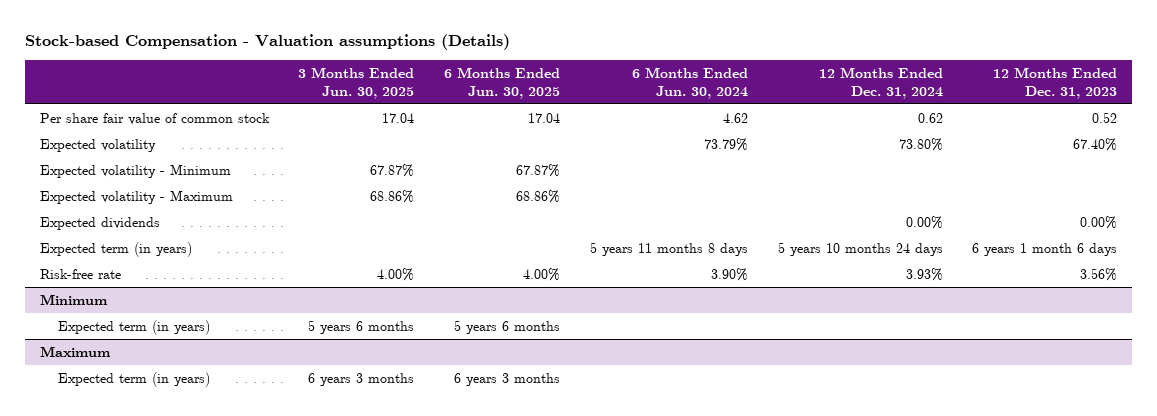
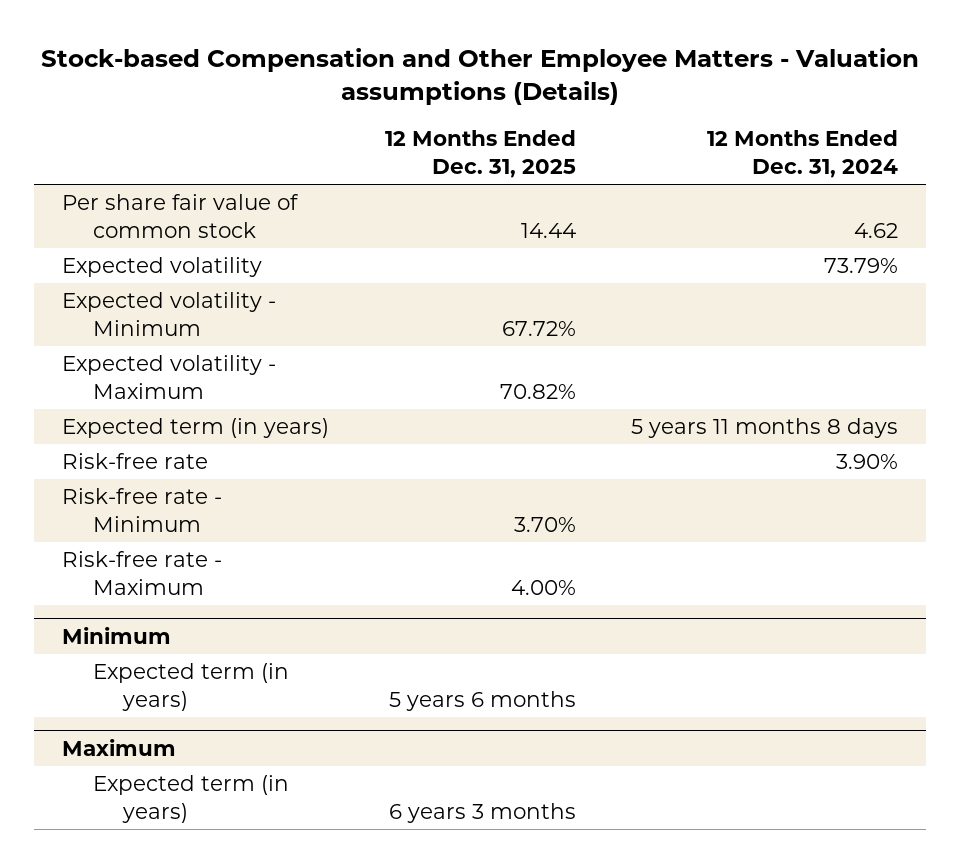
- Stock-based Compensation - Valuation assumptions (Details)
+ Stock-based Compensation and Other Employee Matters - Valuation assumptions (Details)
- | 3 Months Ended Jun. 30, 2025 | 6 Months Ended Jun. 30, 2025 | 6 Months Ended Jun. 30, 2024 | 12 Months Ended Dec. 31, 2024 | 12 Months Ended Dec. 31, 2023
+ | 12 Months Ended Dec. 31, 2025 | 12 Months Ended Dec. 31, 2024
- Per share fair value of common stock | 17.04 | 17.04 | 4.62 | 0.62 | 0.52
- Expected volatility | | | 73.79% | 73.80% | 67.40%
+ Per share fair value of common stock | 14.44 | 4.62
+ Expected volatility | | 73.79%
- Expected dividends | | | | 0.00% | 0.00%
- Expected term (in years) | | | 5 years 11 months 8 days | 5 years 10 months 24 days | 6 years 1 month 6 days
- Risk-free rate | 4.00% | 4.00% | 3.90% | 3.93% | 3.56%
+ Expected term (in years) | | 5 years 11 months 8 days
+ Risk-free rate | | 3.90%
+ Risk-free rate - Minimum | 3.70% |
+ Risk-free rate - Maximum | 4.00% |

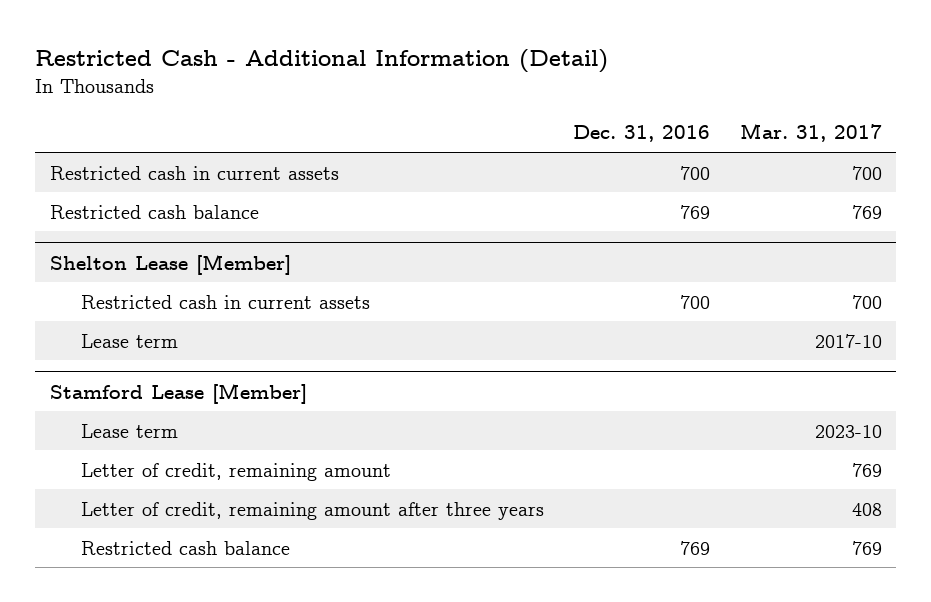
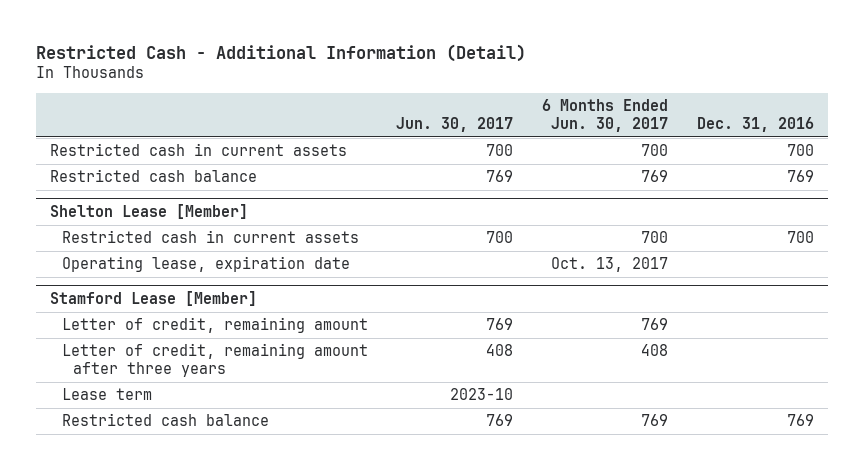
- | Dec. 31, 2016 | Mar. 31, 2017
+ | Jun. 30, 2017 | 6 Months Ended Jun. 30, 2017 | Dec. 31, 2016
@ Shelton Lease [Member]
- Lease term | | 2017-10
+ Operating lease, expiration date | | Oct. 13, 2017 |
@ Stamford Lease [Member]
moved down: Lease term | 2023-10 | |

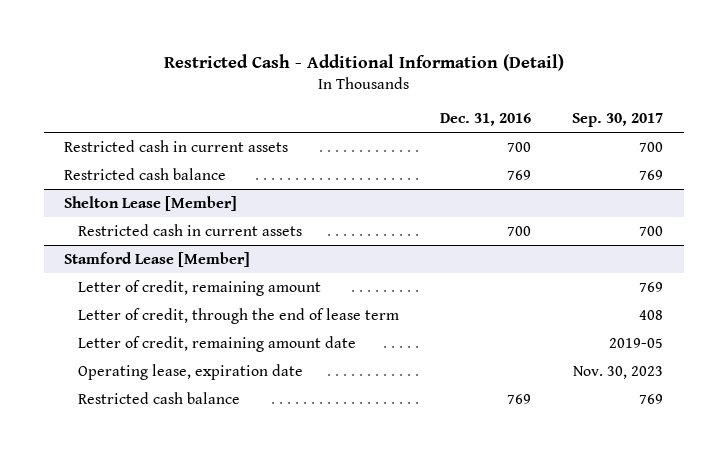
- | Jun. 30, 2017 | 6 Months Ended Jun. 30, 2017 | Dec. 31, 2016
+ | Dec. 31, 2016 | Sep. 30, 2017
@ Shelton Lease [Member]
- Operating lease, expiration date | | Oct. 13, 2017 |
@ Stamford Lease [Member]
- Letter of credit, remaining amount after three years | 408 | 408 |
- Lease term | 2023-10 | |
+ Letter of credit, through the end of lease term | | 408
+ Letter of credit, remaining amount date | | 2019-05
+ Operating lease, expiration date | | Nov. 30, 2023

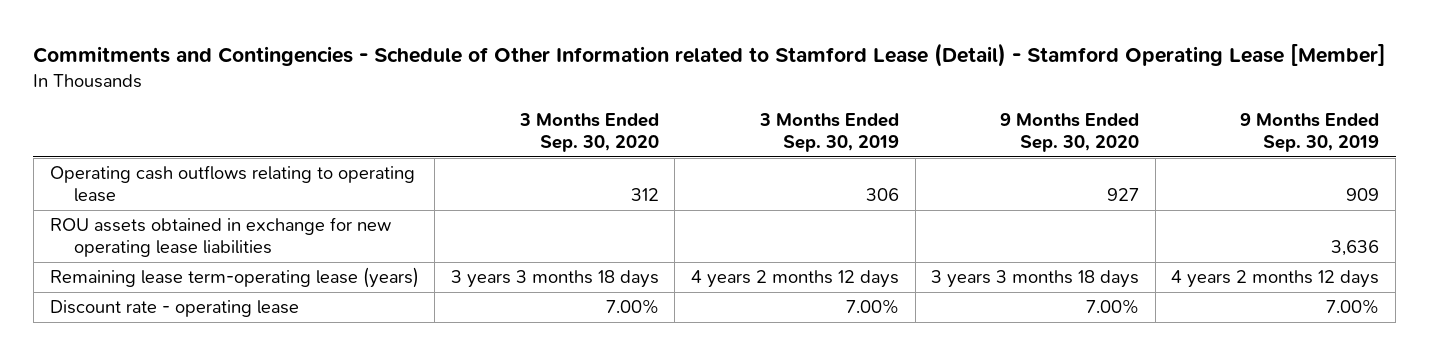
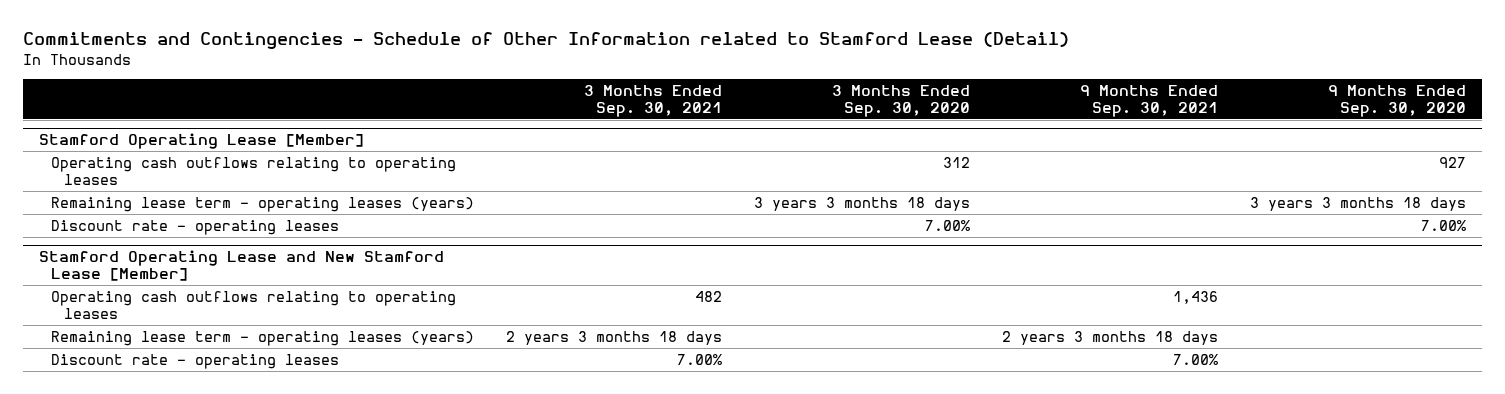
- Commitments and Contingencies - Schedule of Other Information related to Stamford Lease (Detail) - Stamford Operating Lease [Member]
+ Commitments and Contingencies - Schedule of Other Information related to Stamford Lease (Detail)
- | 3 Months Ended Sep. 30, 2020 | 3 Months Ended Sep. 30, 2019 | 9 Months Ended Sep. 30, 2020 | 9 Months Ended Sep. 30, 2019
+ | 3 Months Ended Sep. 30, 2021 | 3 Months Ended Sep. 30, 2020 | 9 Months Ended Sep. 30, 2021 | 9 Months Ended Sep. 30, 2020
- Operating cash outflows relating to operating lease | 312 | 306 | 927 | 909
- ROU assets obtained in exchange for new operating lease liabilities | | | | 3,636
- Remaining lease term-operating lease (years) | 3 years 3 months 18 days | 4 years 2 months 12 days | 3 years 3 months 18 days | 4 years 2 months 12 days
- Discount rate - operating lease | 7.00% | 7.00% | 7.00% | 7.00%
+ Stamford Operating Lease [Member]
+ Operating cash outflows relating to operating leases | | 312 | | 927
+ Remaining lease term - operating leases (years) | | 3 years 3 months 18 days | | 3 years 3 months 18 days
+ Discount rate - operating leases | | 7.00% | | 7.00%
+ Stamford Operating Lease and New Stamford Lease [Member]
+ Operating cash outflows relating to operating leases | 482 | | 1,436 |
+ Remaining lease term - operating leases (years) | 2 years 3 months 18 days | | 2 years 3 months 18 days |
+ Discount rate - operating leases | 7.00% | | 7.00% |

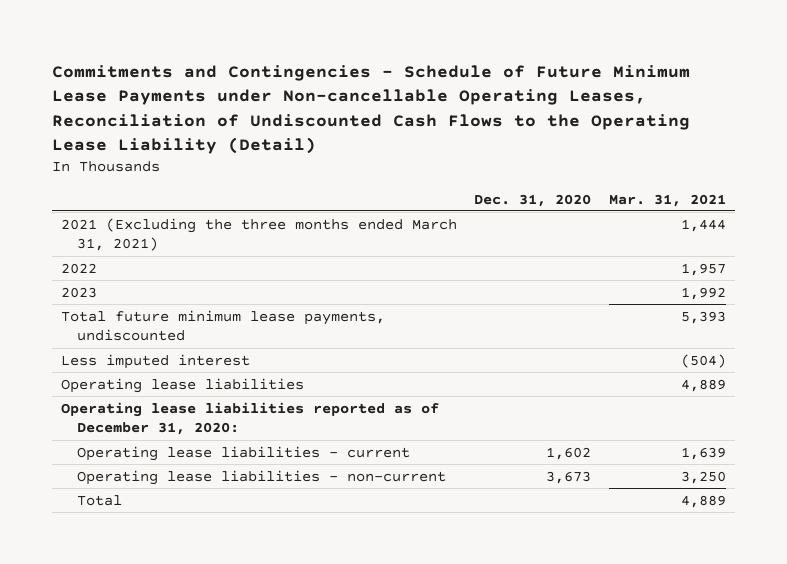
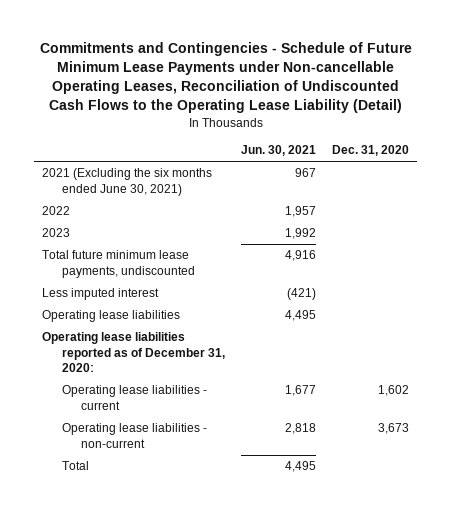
- | Dec. 31, 2020 | Mar. 31, 2021
+ | Jun. 30, 2021 | Dec. 31, 2020
- 2021 (Excluding the three months ended March 31, 2021) | | 1,444
+ 2021 (Excluding the six months ended June 30, 2021) | 967 |

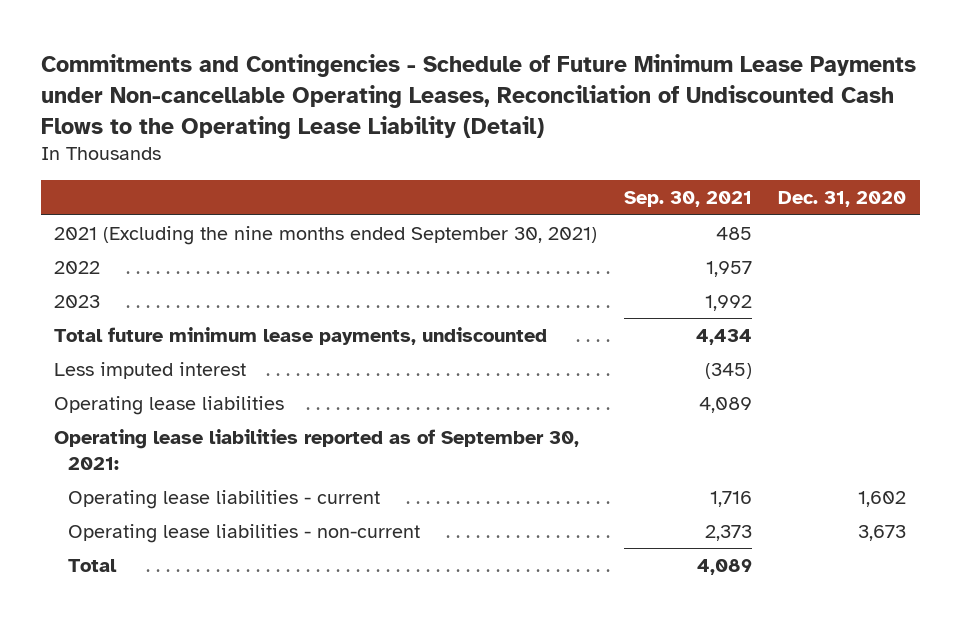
- | Jun. 30, 2021 | Dec. 31, 2020
+ | Sep. 30, 2021 | Dec. 31, 2020
- 2021 (Excluding the six months ended June 30, 2021) | 967 |
+ 2021 (Excluding the nine months ended September 30, 2021) | 485 |
- Operating lease liabilities reported as of December 31, 2020:
+ Operating lease liabilities reported as of September 30, 2021:

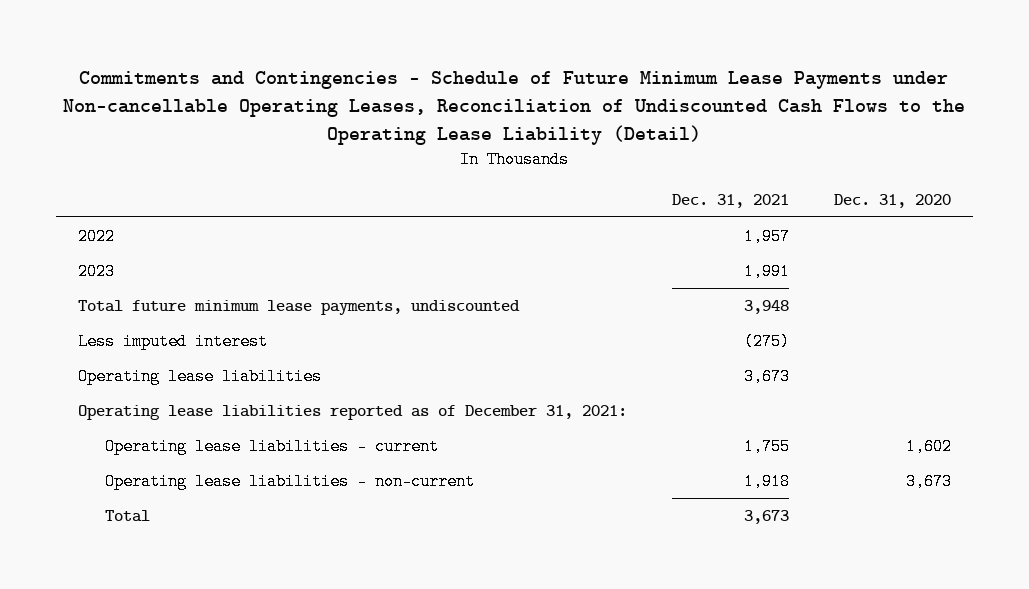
- | Sep. 30, 2021 | Dec. 31, 2020
+ | Dec. 31, 2021 | Dec. 31, 2020
- 2021 (Excluding the nine months ended September 30, 2021) | 485 |
- Operating lease liabilities reported as of September 30, 2021:
+ Operating lease liabilities reported as of December 31, 2021:

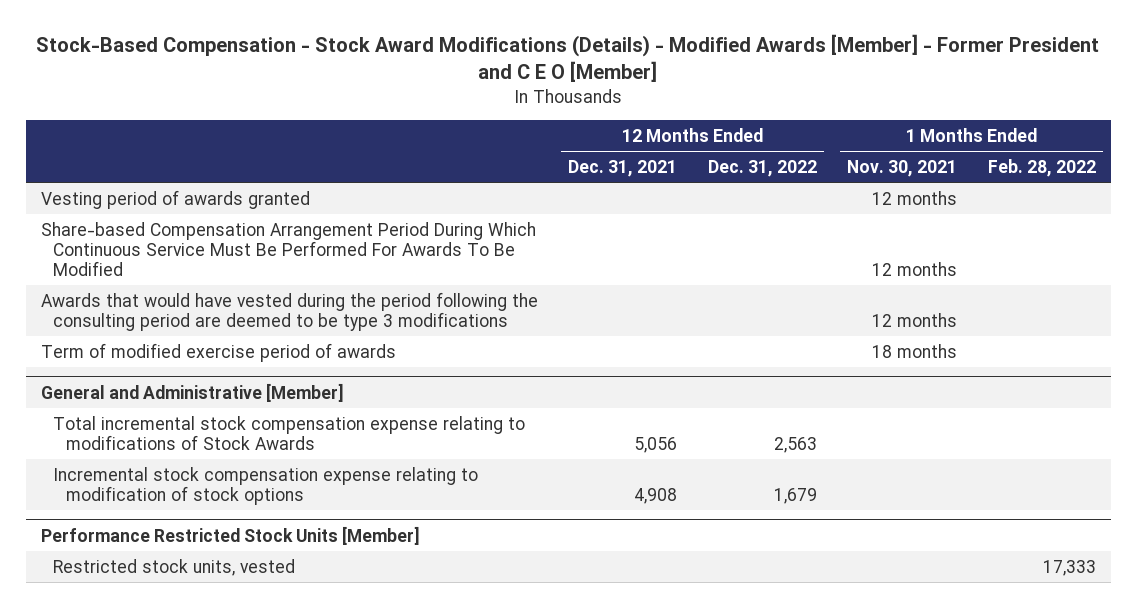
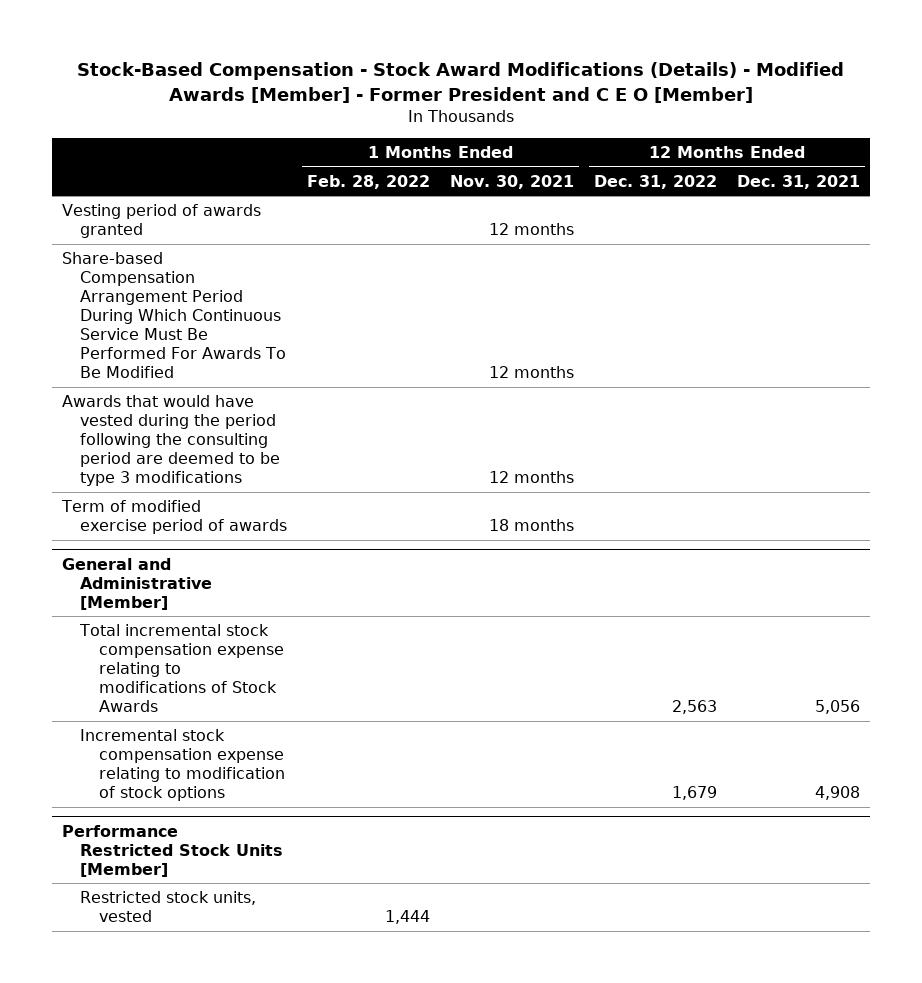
- | 12 Months Ended Dec. 31, 2021 | 12 Months Ended Dec. 31, 2022 | 1 Months Ended Nov. 30, 2021 | 1 Months Ended Feb. 28, 2022
+ | 1 Months Ended Feb. 28, 2022 | 1 Months Ended Nov. 30, 2021 | 12 Months Ended Dec. 31, 2022 | 12 Months Ended Dec. 31, 2021
@ Performance Restricted Stock Units [Member]
- Restricted stock units, vested | | | | 17,333
+ Restricted stock units, vested | 1,444 | | |

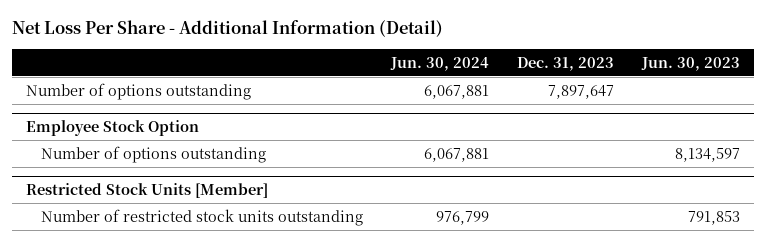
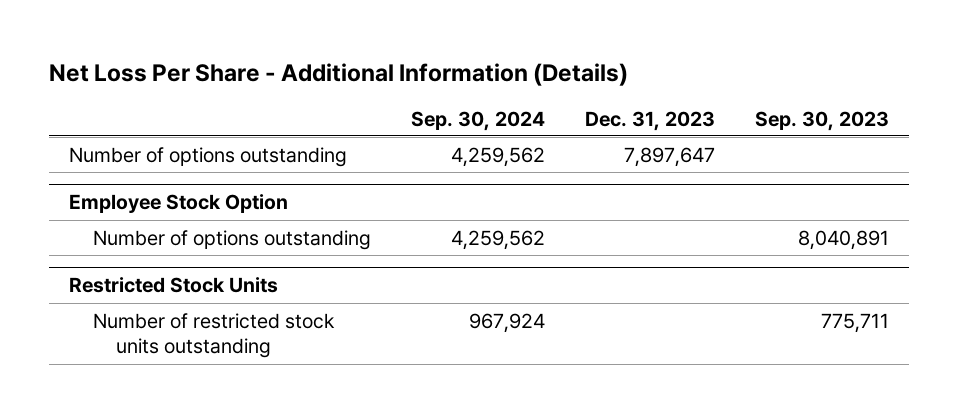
- Net Loss Per Share - Additional Information (Detail)
+ Net Loss Per Share - Additional Information (Details)
- | Jun. 30, 2024 | Dec. 31, 2023 | Jun. 30, 2023
+ | Sep. 30, 2024 | Dec. 31, 2023 | Sep. 30, 2023
- Restricted Stock Units [Member]
+ Restricted Stock Units

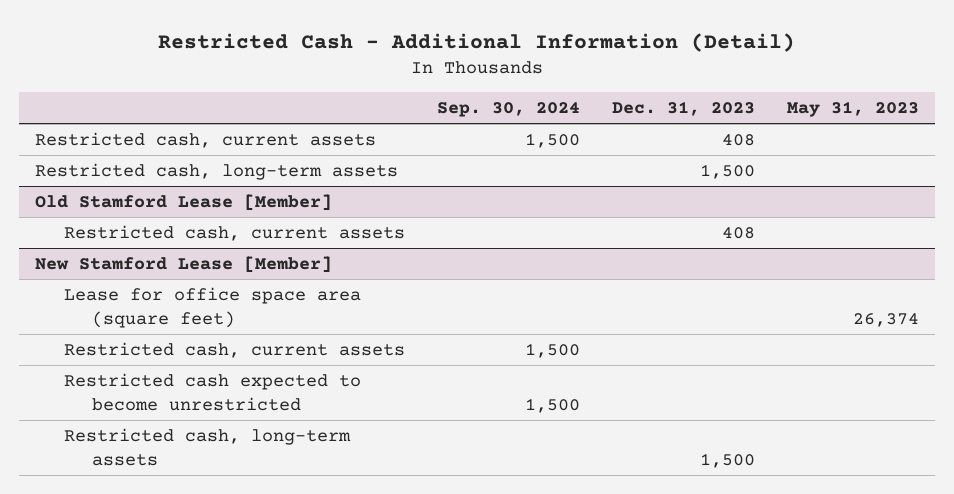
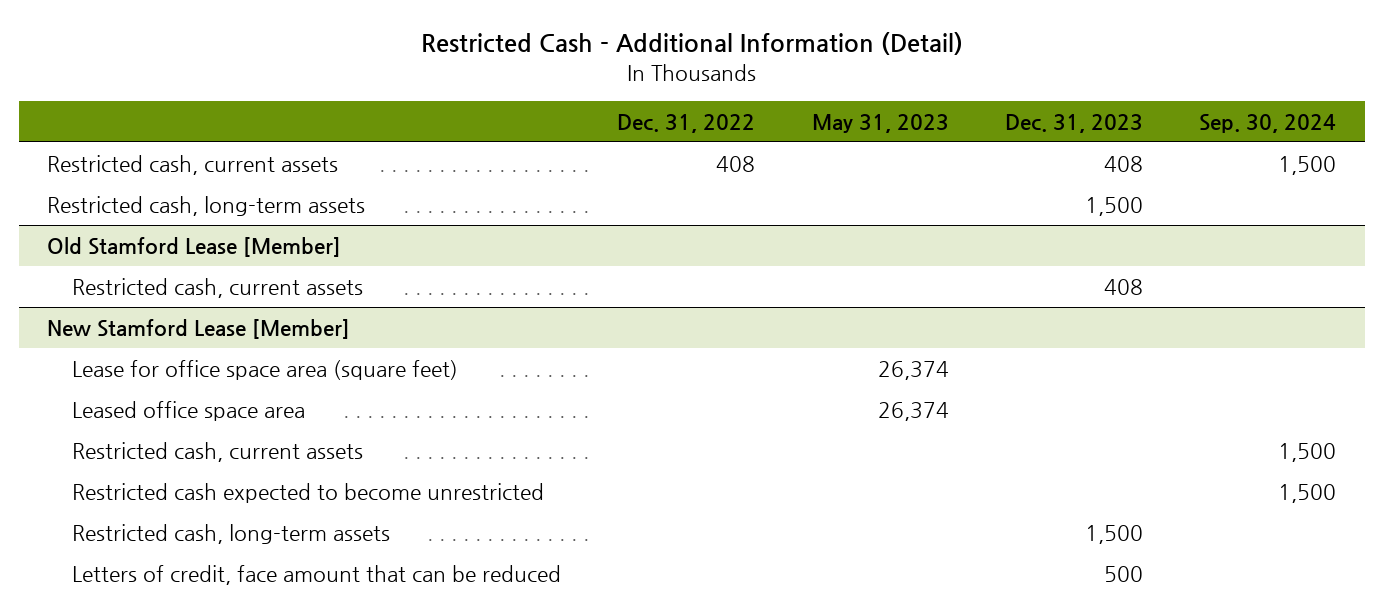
- | Sep. 30, 2024 | Dec. 31, 2023 | May 31, 2023
+ | Dec. 31, 2022 | May 31, 2023 | Dec. 31, 2023 | Sep. 30, 2024
@ New Stamford Lease [Member]
+ Leased office space area | | 26,374 | |
+ Letters of credit, face amount that can be reduced | | | 500 |

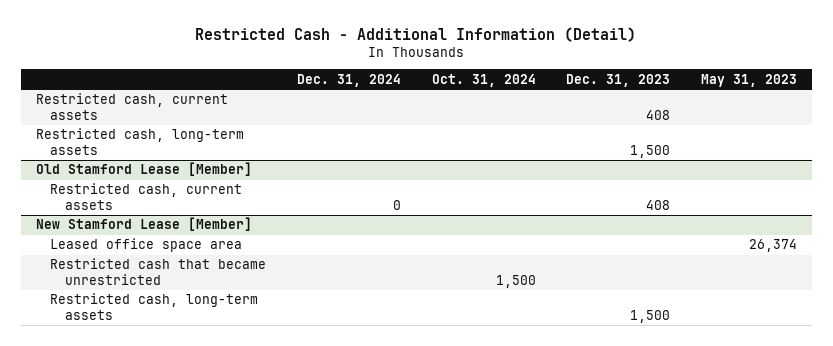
- | Dec. 31, 2022 | May 31, 2023 | Dec. 31, 2023 | Sep. 30, 2024
+ | Dec. 31, 2024 | Oct. 31, 2024 | Dec. 31, 2023 | May 31, 2023
@ New Stamford Lease [Member]
- Lease for office space area (square feet) | | 26,374 | |
- Restricted cash, current assets | | | | 1,500
- Restricted cash expected to become unrestricted | | | | 1,500
+ Restricted cash that became unrestricted | | 1,500 | |
- Letters of credit, face amount that can be reduced | | | 500 |

